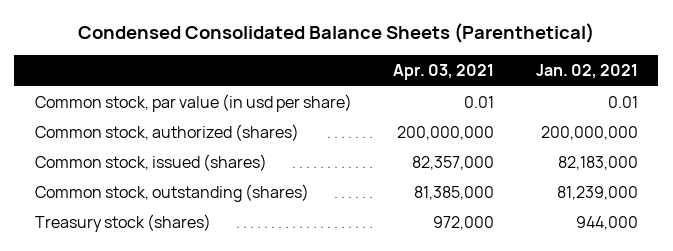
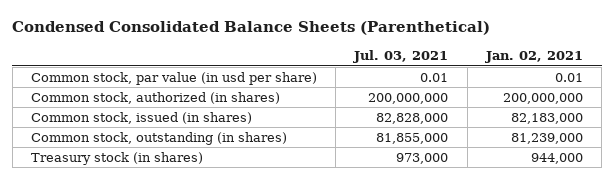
- | Apr. 03, 2021 | Jan. 02, 2021
+ | Jul. 03, 2021 | Jan. 02, 2021
- Common stock, authorized (shares) | 200,000,000 | 200,000,000
- Common stock, issued (shares) | 82,357,000 | 82,183,000
- Common stock, outstanding (shares) | 81,385,000 | 81,239,000
- Treasury stock (shares) | 972,000 | 944,000
+ Common stock, authorized (in shares) | 200,000,000 | 200,000,000
+ Common stock, issued (in shares) | 82,828,000 | 82,183,000
+ Common stock, outstanding (in shares) | 81,855,000 | 81,239,000
+ Treasury stock (in shares) | 973,000 | 944,000

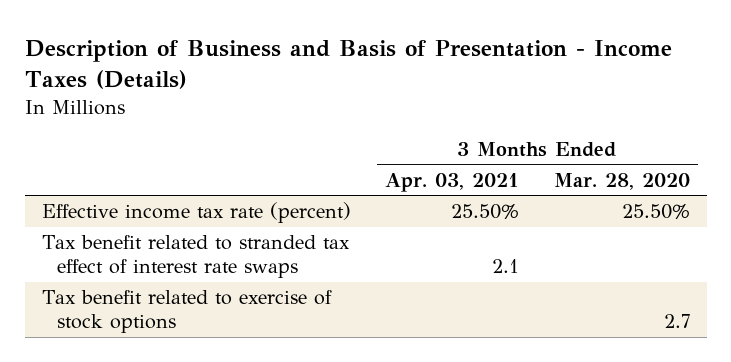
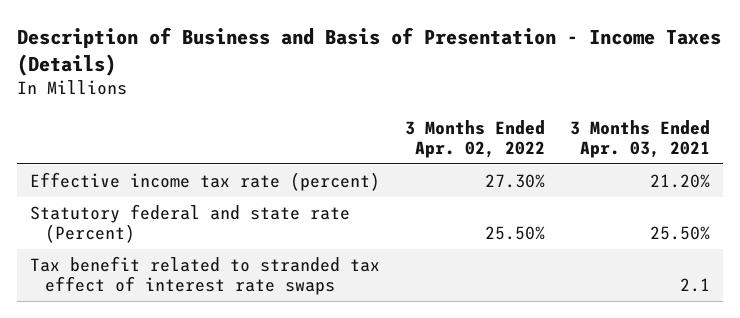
- | 3 Months Ended Apr. 03, 2021 | 3 Months Ended Mar. 28, 2020
+ | 3 Months Ended Apr. 02, 2022 | 3 Months Ended Apr. 03, 2021
- Effective income tax rate (percent) | 25.50% | 25.50%
+ Effective income tax rate (percent) | 27.30% | 21.20%
+ Statutory federal and state rate (Percent) | 25.50% | 25.50%
- Tax benefit related to exercise of stock options | | 2.7

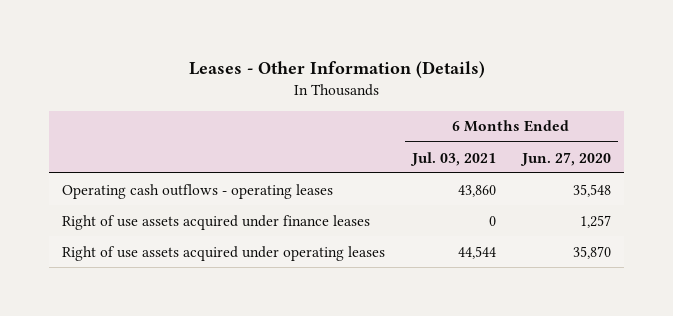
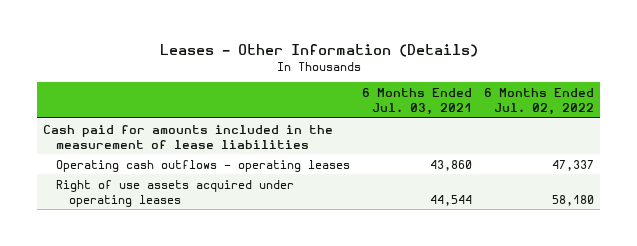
- | 6 Months Ended Jul. 03, 2021 | 6 Months Ended Jun. 27, 2020
+ | 6 Months Ended Jul. 03, 2021 | 6 Months Ended Jul. 02, 2022
+ Cash paid for amounts included in the measurement of lease liabilities
- Right of use assets acquired under finance leases | 0 | 1,257

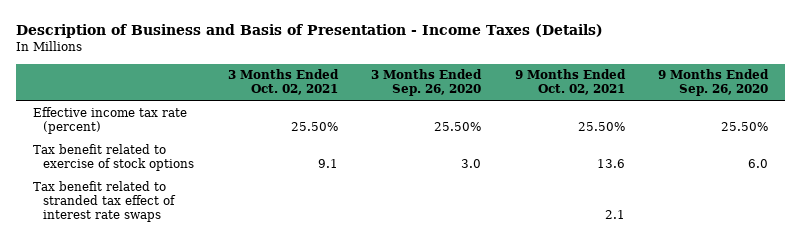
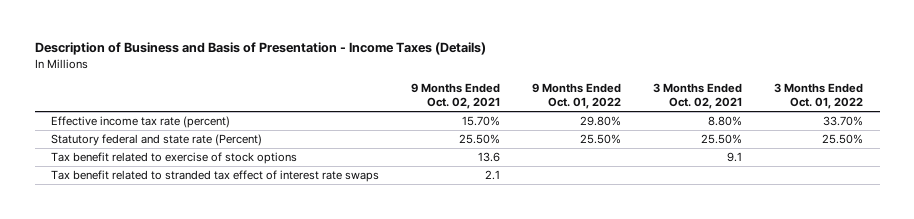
- | 3 Months Ended Oct. 02, 2021 | 3 Months Ended Sep. 26, 2020 | 9 Months Ended Oct. 02, 2021 | 9 Months Ended Sep. 26, 2020
+ | 9 Months Ended Oct. 02, 2021 | 9 Months Ended Oct. 01, 2022 | 3 Months Ended Oct. 02, 2021 | 3 Months Ended Oct. 01, 2022
- Effective income tax rate (percent) | 25.50% | 25.50% | 25.50% | 25.50%
+ Effective income tax rate (percent) | 15.70% | 29.80% | 8.80% | 33.70%
+ Statutory federal and state rate (Percent) | 25.50% | 25.50% | 25.50% | 25.50%

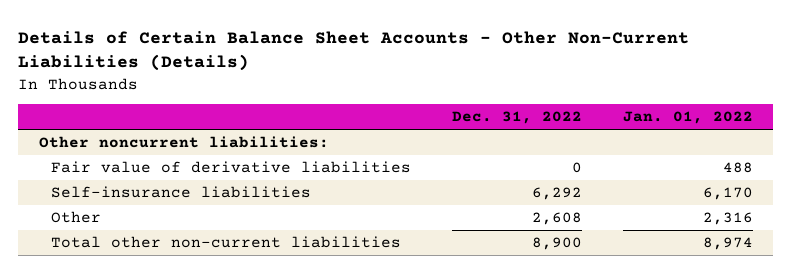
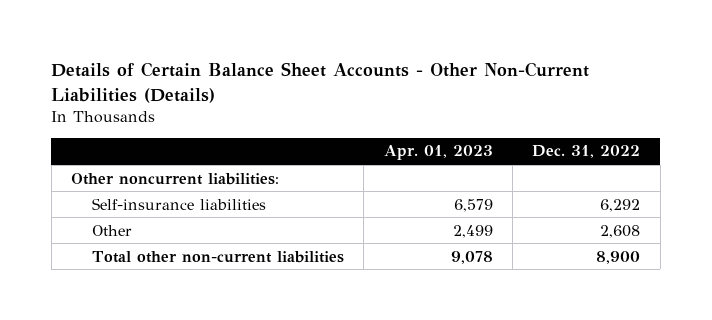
- | Dec. 31, 2022 | Jan. 01, 2022
+ | Apr. 01, 2023 | Dec. 31, 2022
- Fair value of derivative liabilities | 0 | 488

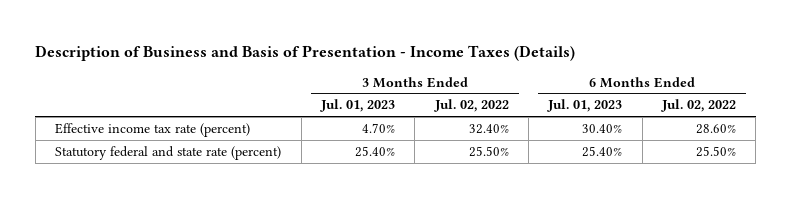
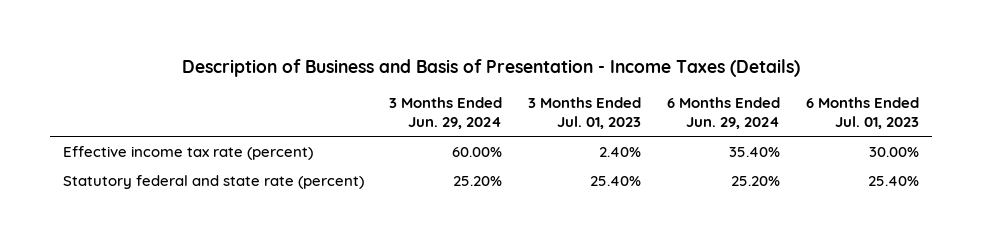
- | 3 Months Ended Jul. 01, 2023 | 3 Months Ended Jul. 02, 2022 | 6 Months Ended Jul. 01, 2023 | 6 Months Ended Jul. 02, 2022
+ | 3 Months Ended Jun. 29, 2024 | 3 Months Ended Jul. 01, 2023 | 6 Months Ended Jun. 29, 2024 | 6 Months Ended Jul. 01, 2023
- Effective income tax rate (percent) | 4.70% | 32.40% | 30.40% | 28.60%
+ Effective income tax rate (percent) | 60.00% | 2.40% | 35.40% | 30.00%

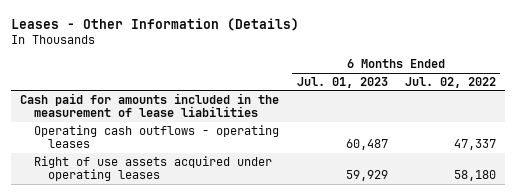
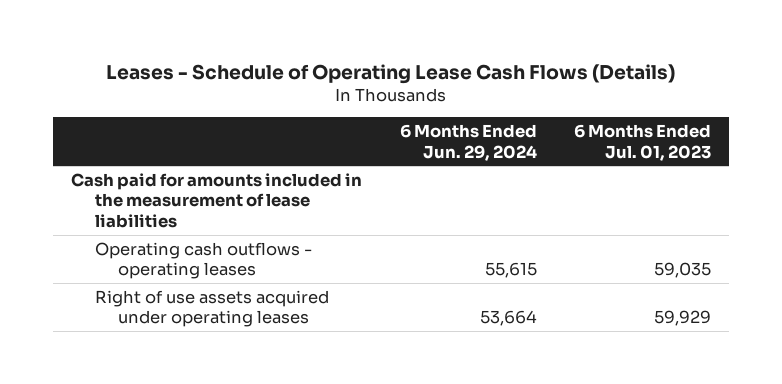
- Leases - Other Information (Details)
+ Leases - Schedule of Operating Lease Cash Flows (Details)
- | 6 Months Ended Jul. 01, 2023 | 6 Months Ended Jul. 02, 2022
+ | 6 Months Ended Jun. 29, 2024 | 6 Months Ended Jul. 01, 2023
- Operating cash outflows - operating leases | 60,487 | 47,337
+ Operating cash outflows - operating leases | 55,615 | 59,035

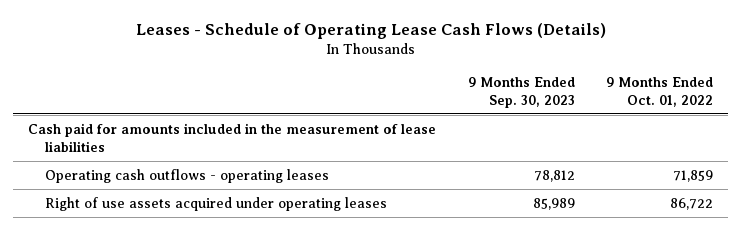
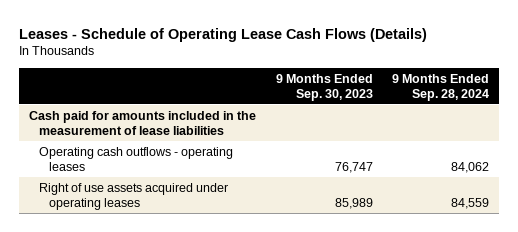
- | 9 Months Ended Sep. 30, 2023 | 9 Months Ended Oct. 01, 2022
+ | 9 Months Ended Sep. 30, 2023 | 9 Months Ended Sep. 28, 2024
- Operating cash outflows - operating leases | 78,812 | 71,859
+ Operating cash outflows - operating leases | 76,747 | 84,062

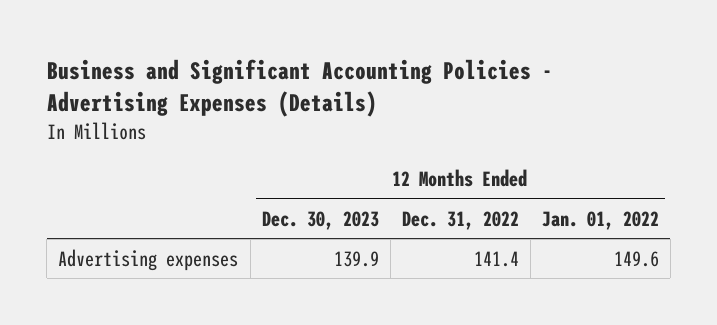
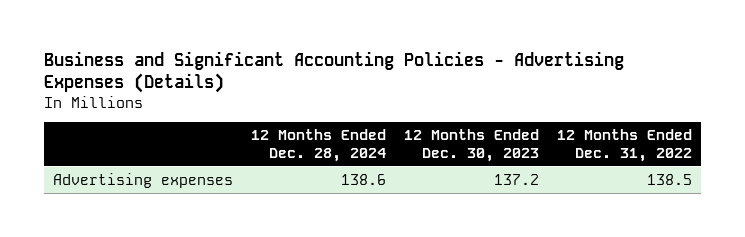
- | 12 Months Ended Dec. 30, 2023 | 12 Months Ended Dec. 31, 2022 | 12 Months Ended Jan. 01, 2022
+ | 12 Months Ended Dec. 28, 2024 | 12 Months Ended Dec. 30, 2023 | 12 Months Ended Dec. 31, 2022
- Advertising expenses | 139.9 | 141.4 | 149.6
+ Advertising expenses | 138.6 | 137.2 | 138.5

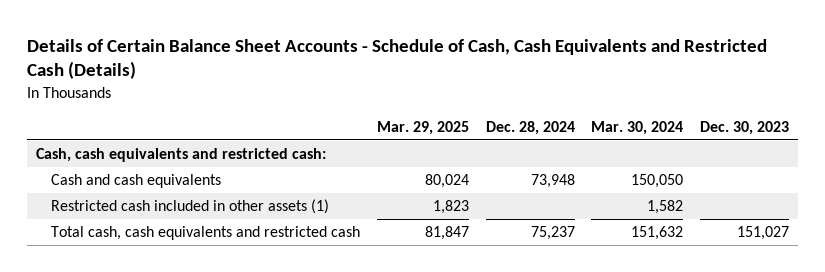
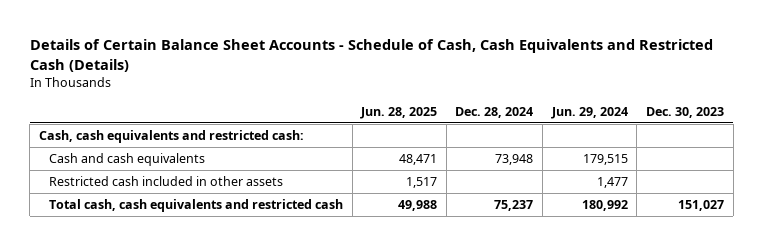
- | Mar. 29, 2025 | Dec. 28, 2024 | Mar. 30, 2024 | Dec. 30, 2023
+ | Jun. 28, 2025 | Dec. 28, 2024 | Jun. 29, 2024 | Dec. 30, 2023
- Restricted cash included in other assets (1) | 1,823 | | 1,582 |
+ Restricted cash included in other assets | 1,517 | | 1,477 |

